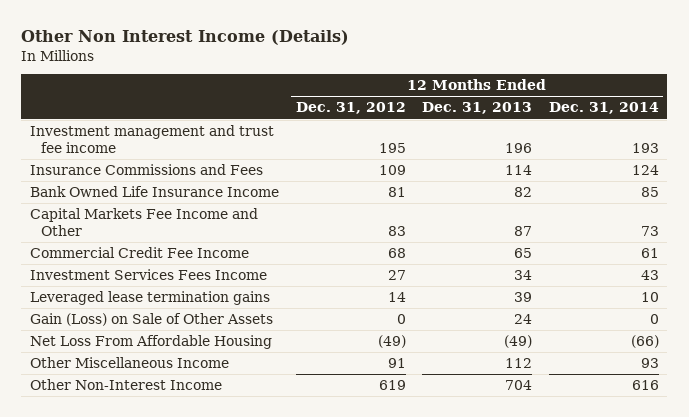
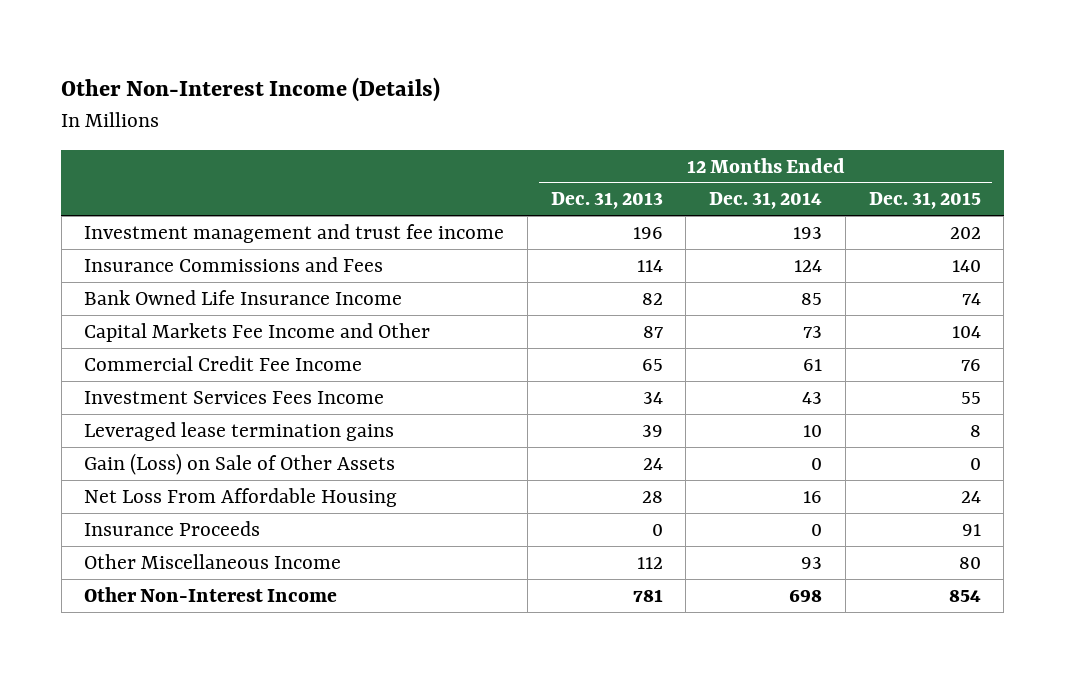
- Other Non Interest Income (Details)
+ Other Non-Interest Income (Details)
- | 12 Months Ended Dec. 31, 2012 | 12 Months Ended Dec. 31, 2013 | 12 Months Ended Dec. 31, 2014
+ | 12 Months Ended Dec. 31, 2013 | 12 Months Ended Dec. 31, 2014 | 12 Months Ended Dec. 31, 2015
- Net Loss From Affordable Housing | (49) | (49) | (66)
+ Net Loss From Affordable Housing | 28 | 16 | 24
+ Insurance Proceeds | 0 | 0 | 91
- Other Non-Interest Income | 619 | 704 | 616
+ Other Non-Interest Income | 781 | 698 | 854

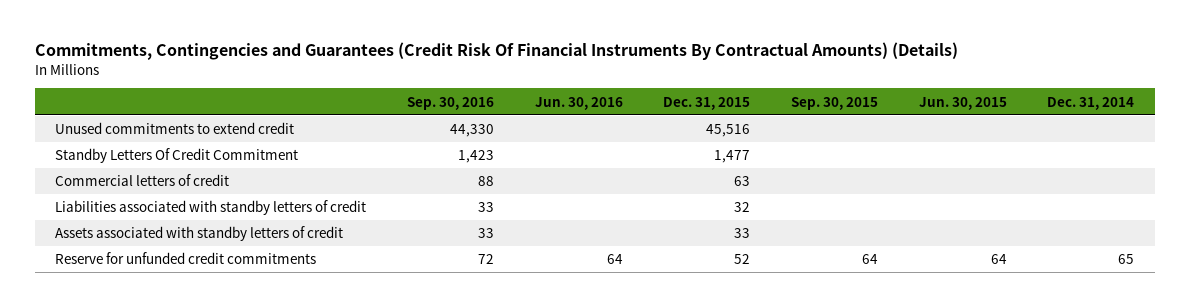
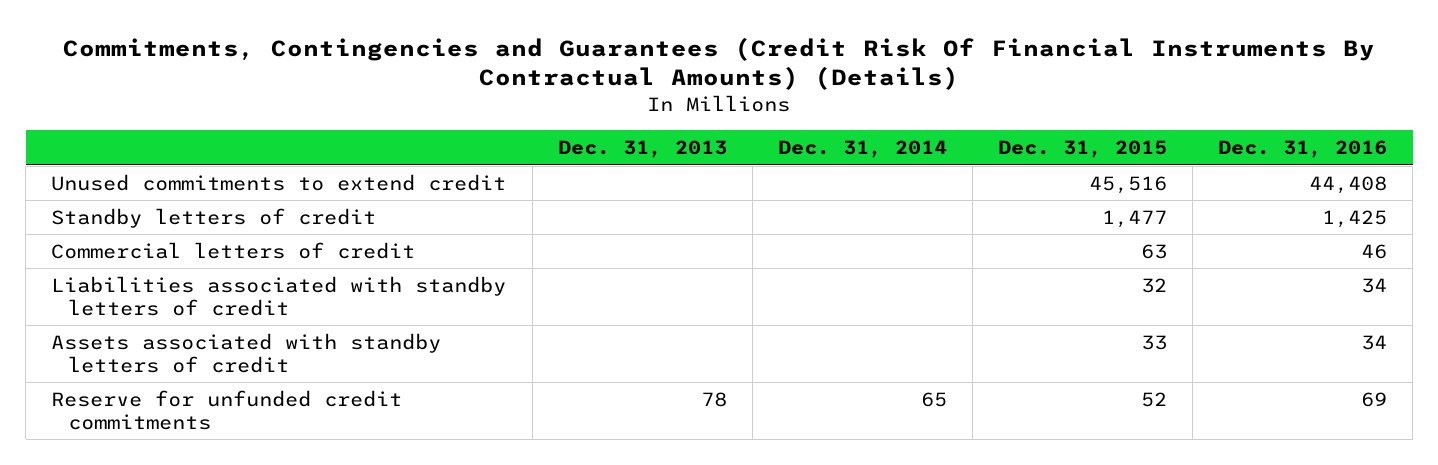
- | Sep. 30, 2016 | Jun. 30, 2016 | Dec. 31, 2015 | Sep. 30, 2015 | Jun. 30, 2015 | Dec. 31, 2014
+ | Dec. 31, 2013 | Dec. 31, 2014 | Dec. 31, 2015 | Dec. 31, 2016
- Standby Letters Of Credit Commitment | 1,423 | | 1,477 | | |
+ Standby letters of credit | | | 1,477 | 1,425

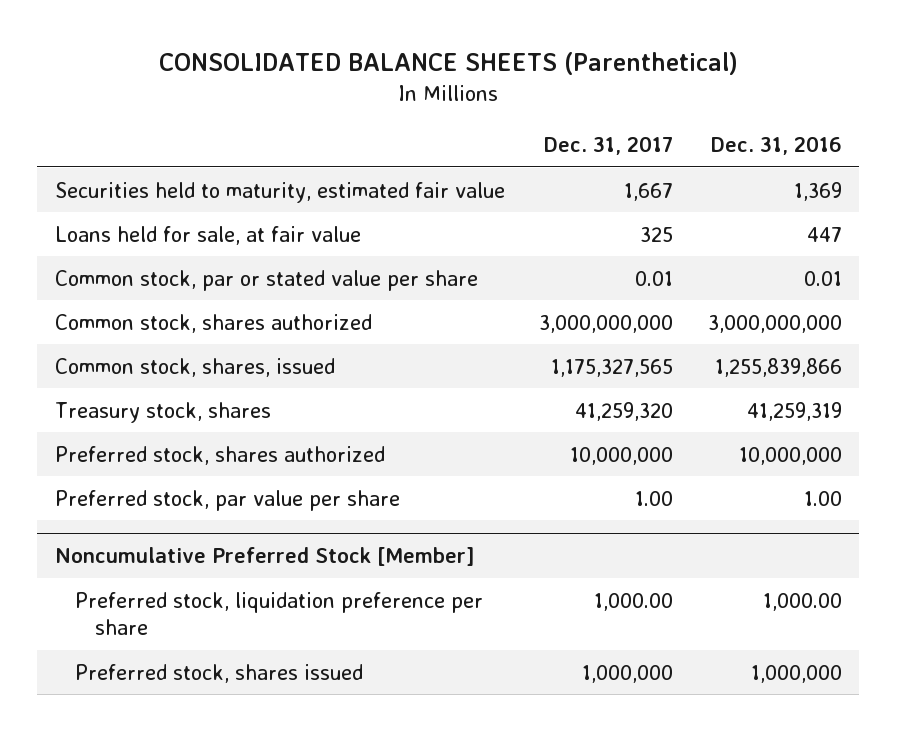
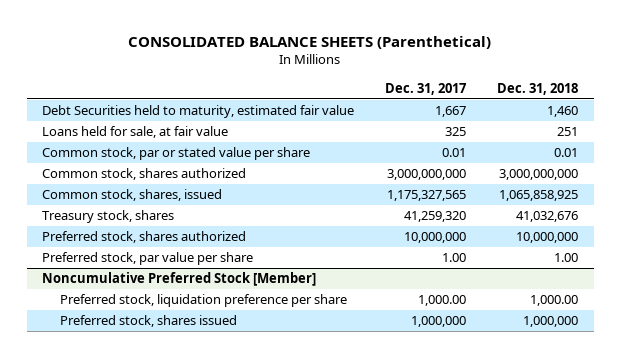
- | Dec. 31, 2017 | Dec. 31, 2016
+ | Dec. 31, 2017 | Dec. 31, 2018
- Securities held to maturity, estimated fair value | 1,667 | 1,369
+ Debt Securities held to maturity, estimated fair value | 1,667 | 1,460

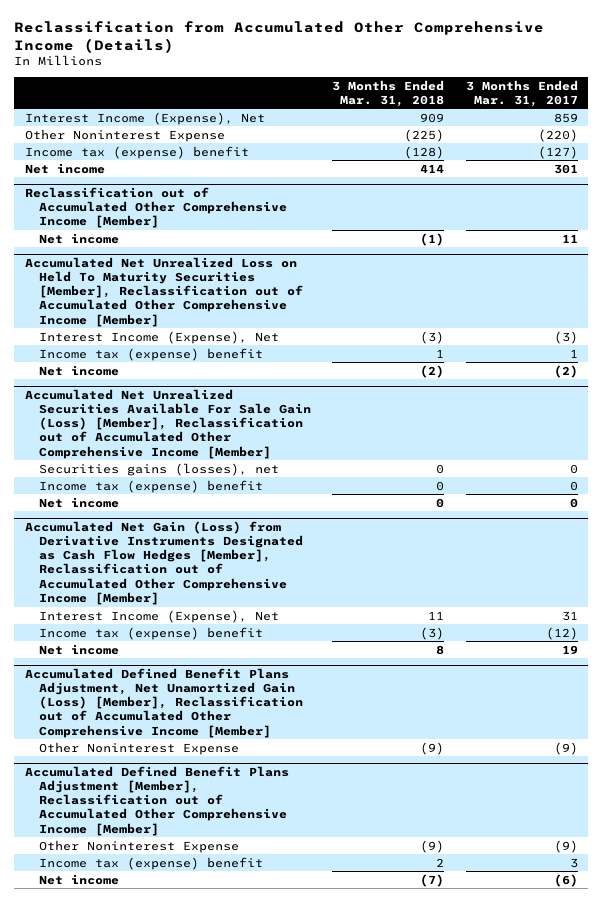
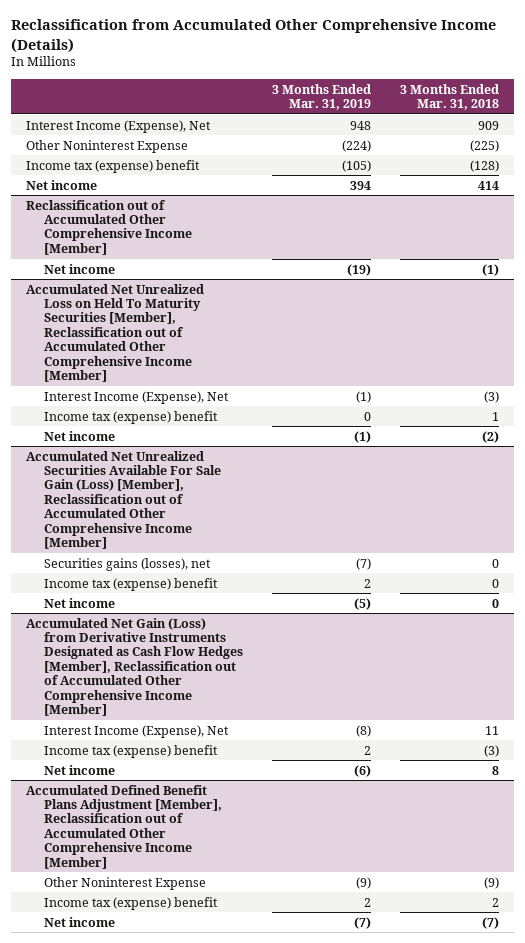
- | 3 Months Ended Mar. 31, 2018 | 3 Months Ended Mar. 31, 2017
+ | 3 Months Ended Mar. 31, 2019 | 3 Months Ended Mar. 31, 2018
- Accumulated Defined Benefit Plans Adjustment, Net Unamortized Gain (Loss) [Member], Reclassification out of Accumulated Other Comprehensive Income [Member]
- Other Noninterest Expense | (9) | (9)

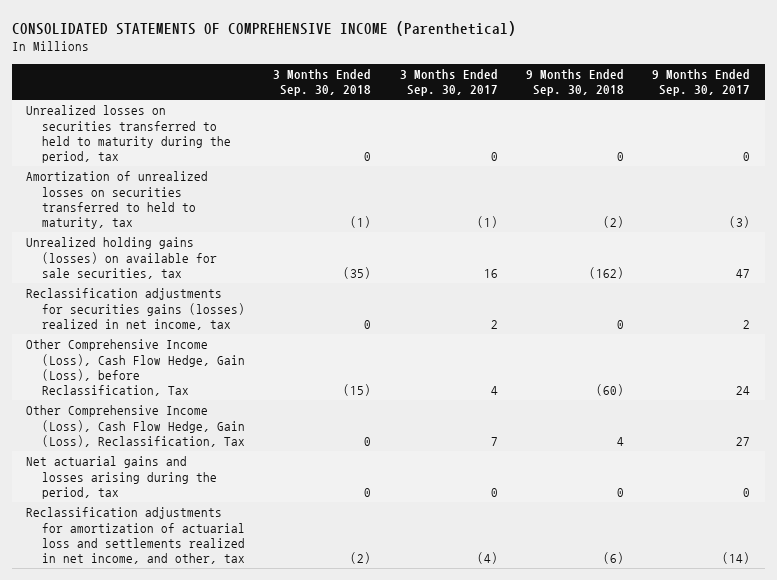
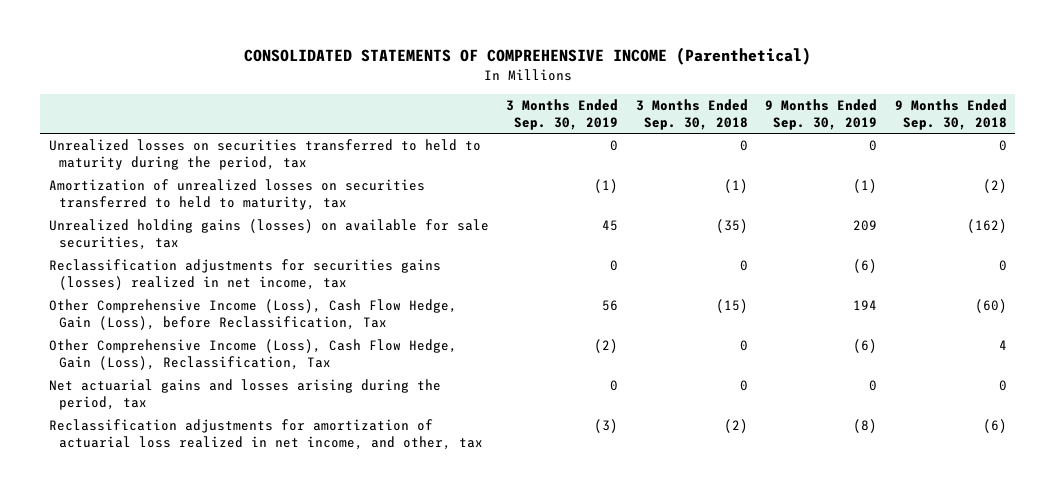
- | 3 Months Ended Sep. 30, 2018 | 3 Months Ended Sep. 30, 2017 | 9 Months Ended Sep. 30, 2018 | 9 Months Ended Sep. 30, 2017
+ | 3 Months Ended Sep. 30, 2019 | 3 Months Ended Sep. 30, 2018 | 9 Months Ended Sep. 30, 2019 | 9 Months Ended Sep. 30, 2018
- Reclassification adjustments for amortization of actuarial loss and settlements realized in net income, and other, tax | (2) | (4) | (6) | (14)
+ Reclassification adjustments for amortization of actuarial loss realized in net income, and other, tax | (3) | (2) | (8) | (6)

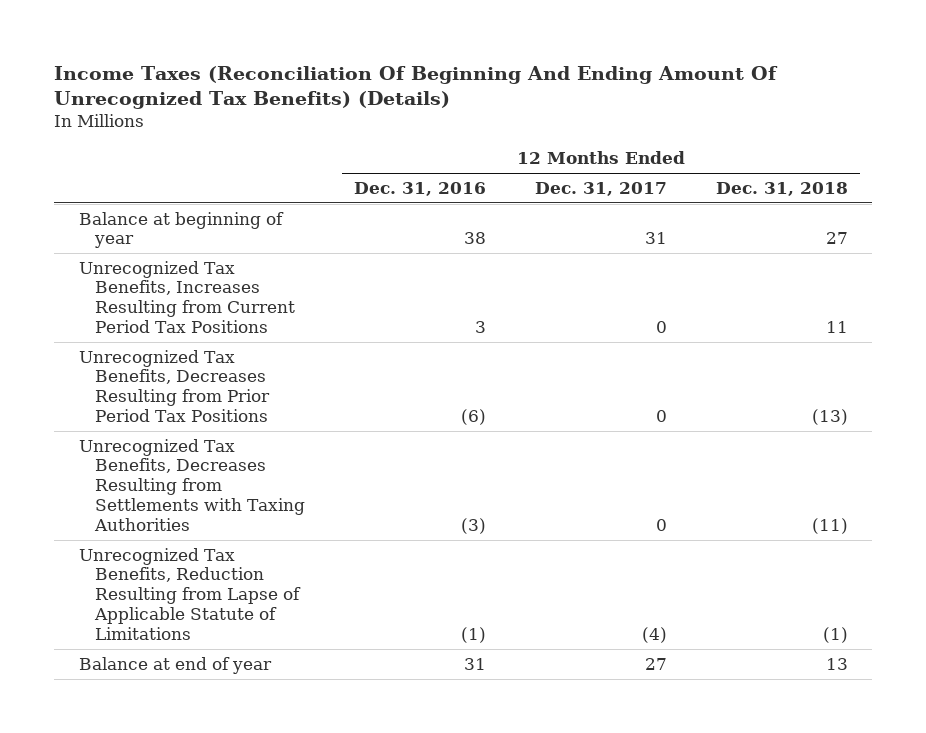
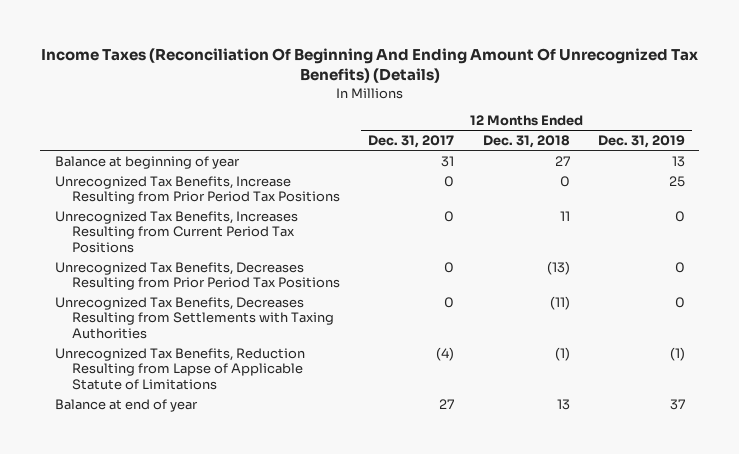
- | 12 Months Ended Dec. 31, 2016 | 12 Months Ended Dec. 31, 2017 | 12 Months Ended Dec. 31, 2018
+ | 12 Months Ended Dec. 31, 2017 | 12 Months Ended Dec. 31, 2018 | 12 Months Ended Dec. 31, 2019
+ Unrecognized Tax Benefits, Increase Resulting from Prior Period Tax Positions | 0 | 0 | 25

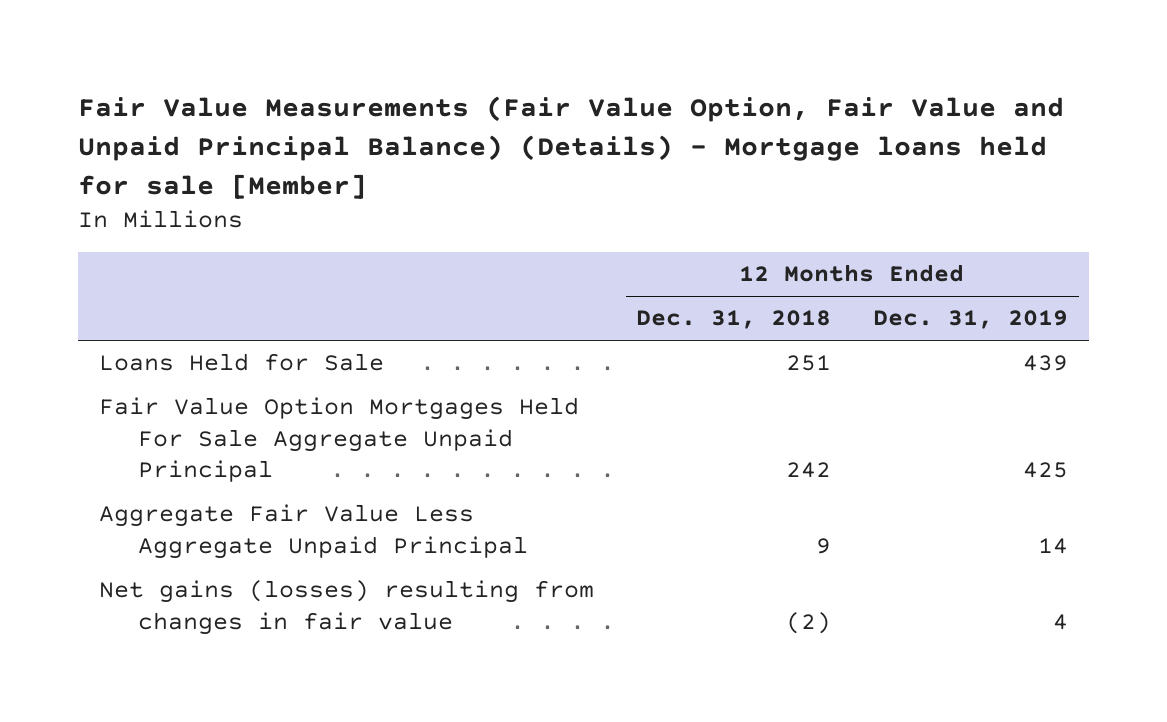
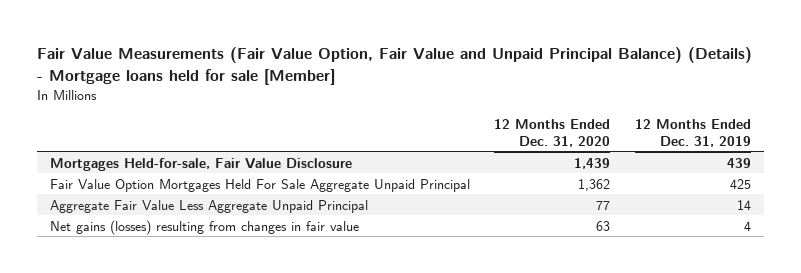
- | 12 Months Ended Dec. 31, 2018 | 12 Months Ended Dec. 31, 2019
+ | 12 Months Ended Dec. 31, 2020 | 12 Months Ended Dec. 31, 2019
- Loans Held for Sale | 251 | 439
+ Mortgages Held-for-sale, Fair Value Disclosure | 1,439 | 439

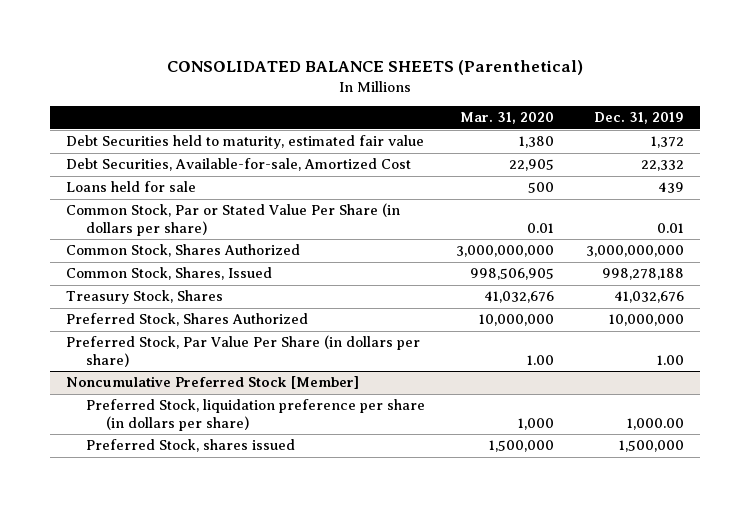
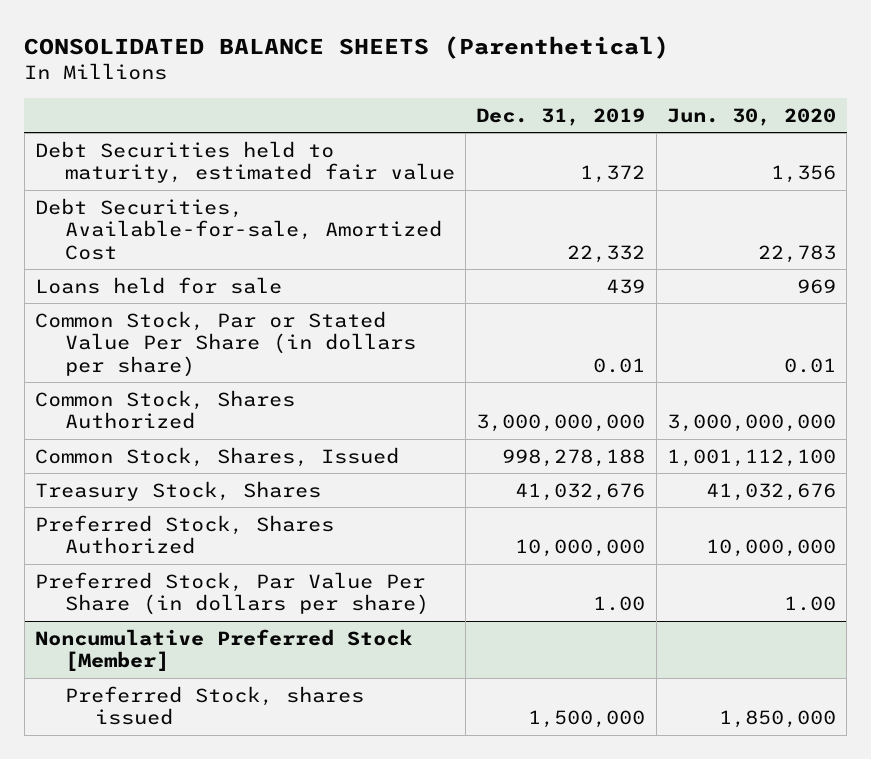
- | Mar. 31, 2020 | Dec. 31, 2019
+ | Dec. 31, 2019 | Jun. 30, 2020
@ Noncumulative Preferred Stock [Member]
- Preferred Stock, liquidation preference per share (in dollars per share) | 1,000 | 1,000.00

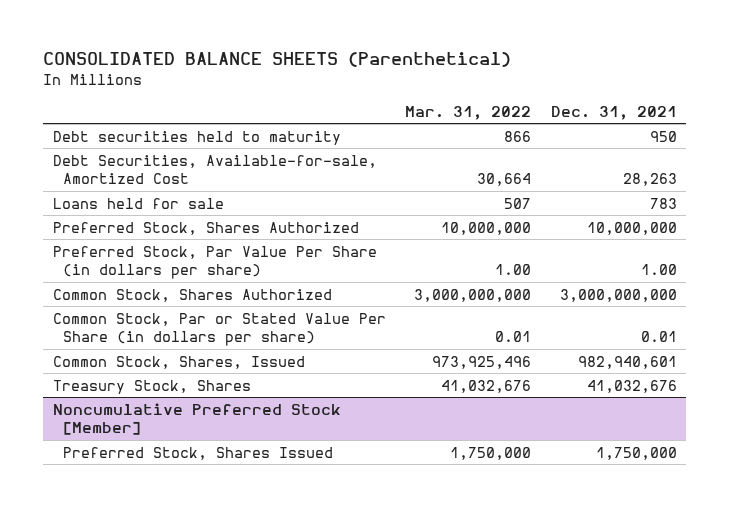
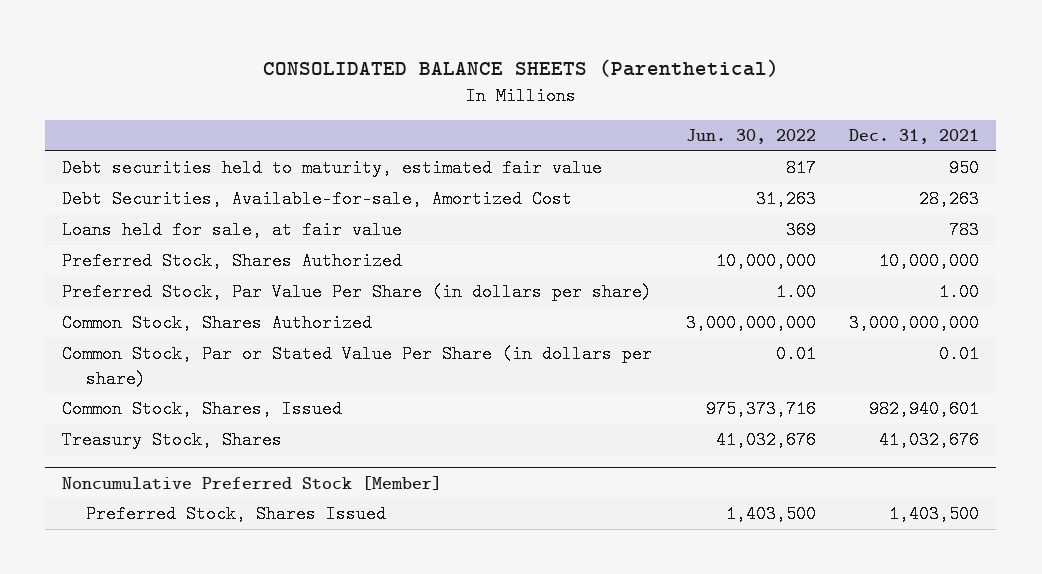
- | Mar. 31, 2022 | Dec. 31, 2021
+ | Jun. 30, 2022 | Dec. 31, 2021
- Debt securities held to maturity | 866 | 950
+ Debt securities held to maturity, estimated fair value | 817 | 950
- Loans held for sale | 507 | 783
+ Loans held for sale, at fair value | 369 | 783
@ Noncumulative Preferred Stock [Member]
- Preferred Stock, Shares Issued | 1,750,000 | 1,750,000
+ Preferred Stock, Shares Issued | 1,403,500 | 1,403,500

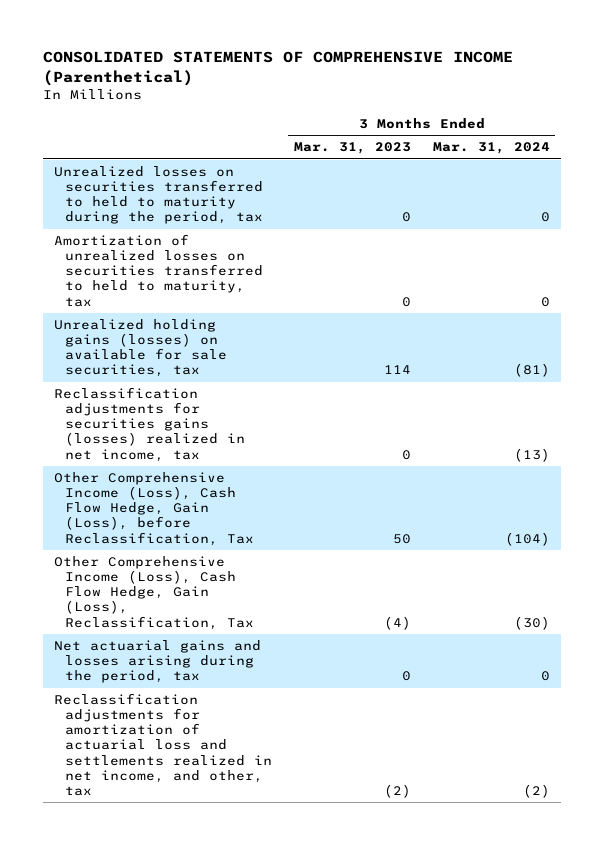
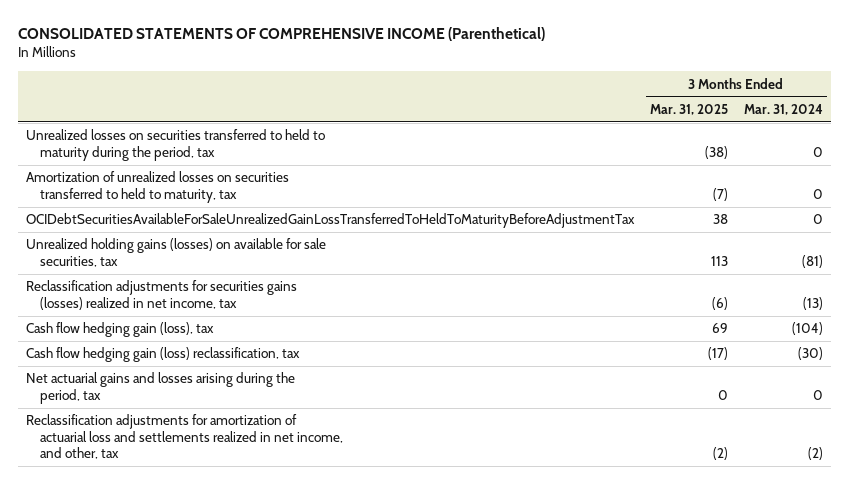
- | 3 Months Ended Mar. 31, 2023 | 3 Months Ended Mar. 31, 2024
+ | 3 Months Ended Mar. 31, 2025 | 3 Months Ended Mar. 31, 2024
+ OCIDebtSecuritiesAvailableForSaleUnrealizedGainLossTransferredToHeldToMaturityBeforeAdjustmentTax | 38 | 0
- Other Comprehensive Income (Loss), Cash Flow Hedge, Gain (Loss), before Reclassification, Tax | 50 | (104)
- Other Comprehensive Income (Loss), Cash Flow Hedge, Gain (Loss), Reclassification, Tax | (4) | (30)
+ Cash flow hedging gain (loss), tax | 69 | (104)
+ Cash flow hedging gain (loss) reclassification, tax | (17) | (30)

